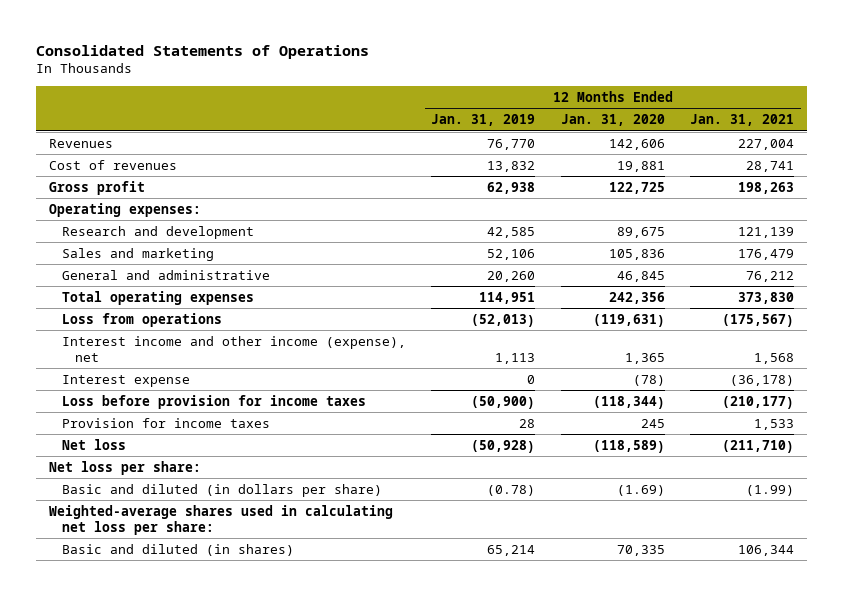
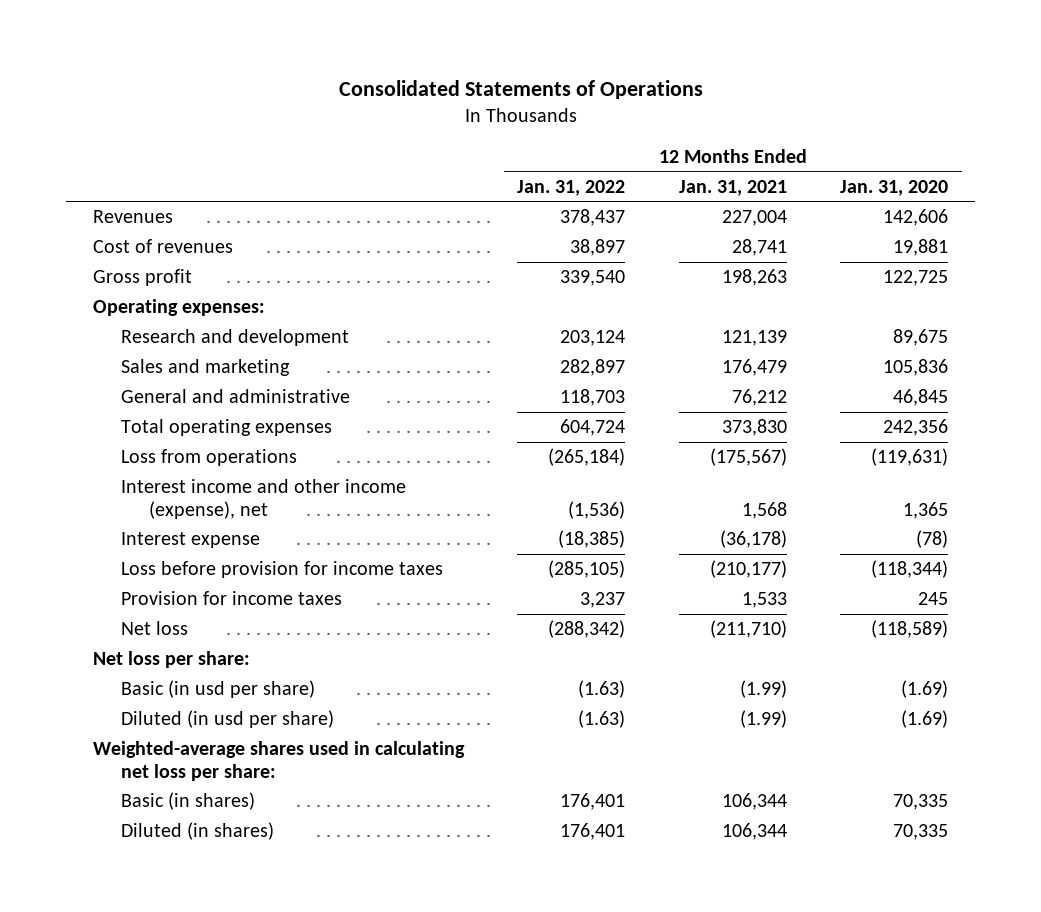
- | 12 Months Ended Jan. 31, 2019 | 12 Months Ended Jan. 31, 2020 | 12 Months Ended Jan. 31, 2021
+ | 12 Months Ended Jan. 31, 2022 | 12 Months Ended Jan. 31, 2021 | 12 Months Ended Jan. 31, 2020
- Basic and diluted (in dollars per share) | (0.78) | (1.69) | (1.99)
+ Basic (in usd per share) | (1.63) | (1.99) | (1.69)
+ Diluted (in usd per share) | (1.63) | (1.99) | (1.69)
- Basic and diluted (in shares) | 65,214 | 70,335 | 106,344
+ Basic (in shares) | 176,401 | 106,344 | 70,335
+ Diluted (in shares) | 176,401 | 106,344 | 70,335

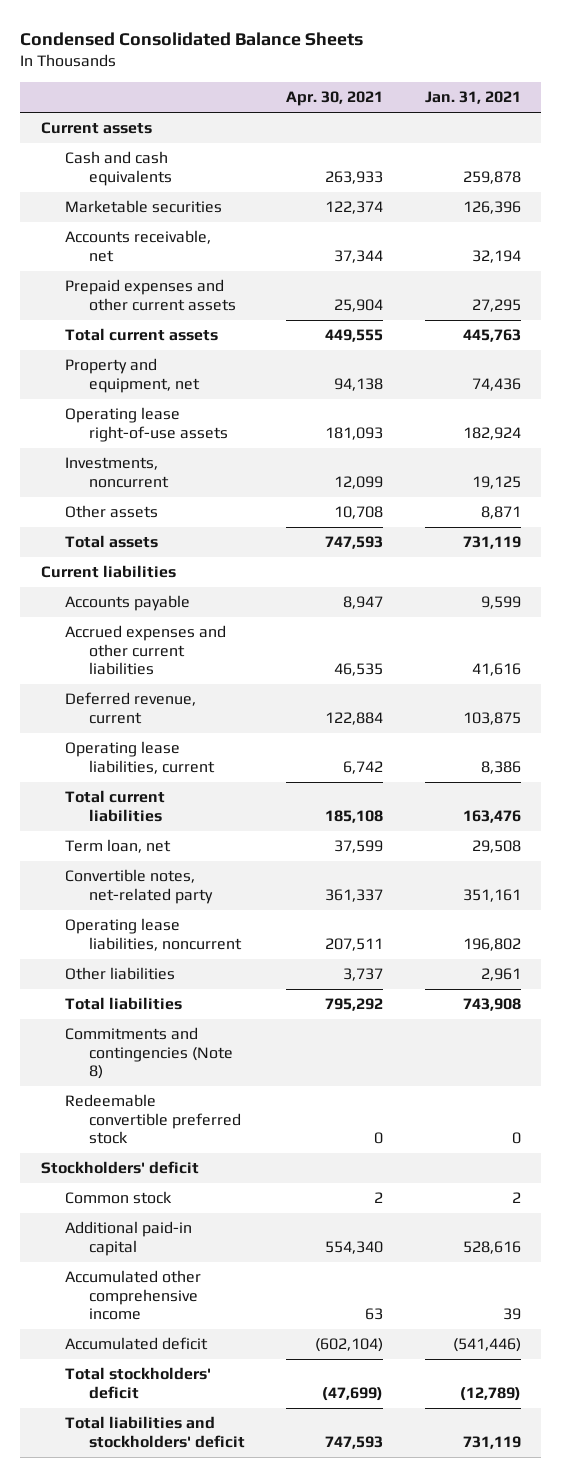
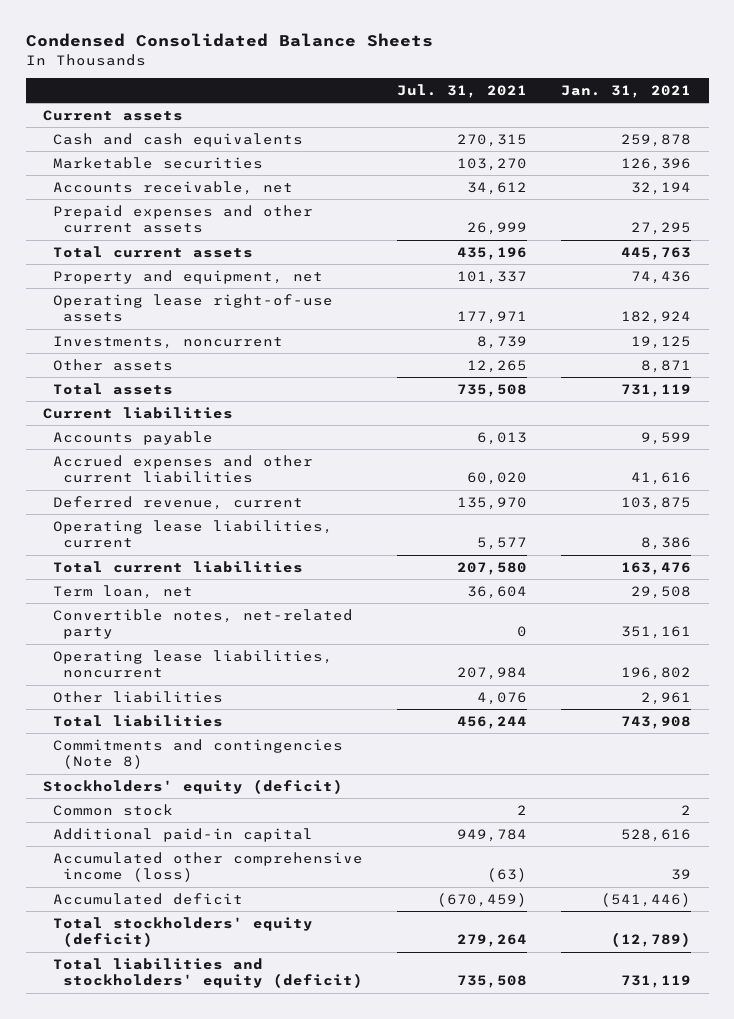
- | Apr. 30, 2021 | Jan. 31, 2021
+ | Jul. 31, 2021 | Jan. 31, 2021
- Redeemable convertible preferred stock | 0 | 0
- Stockholders' deficit
+ Stockholders' equity (deficit)
- Accumulated other comprehensive income | 63 | 39
+ Accumulated other comprehensive income (loss) | (63) | 39
- Total stockholders' deficit | (47,699) | (12,789)
- Total liabilities and stockholders' deficit | 747,593 | 731,119
+ Total stockholders' equity (deficit) | 279,264 | (12,789)
+ Total liabilities and stockholders' equity (deficit) | 735,508 | 731,119

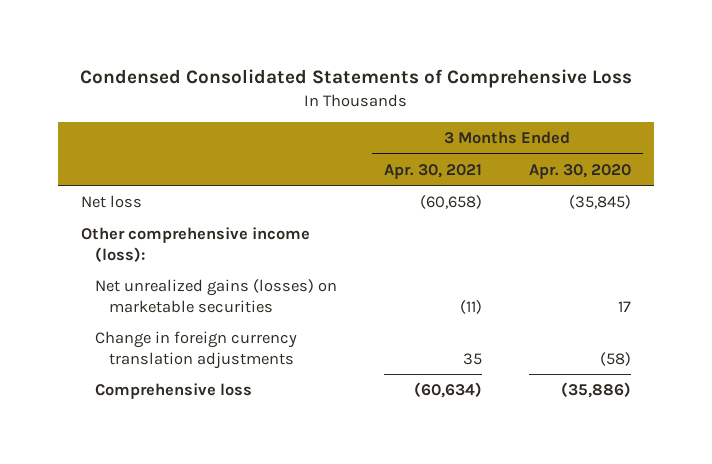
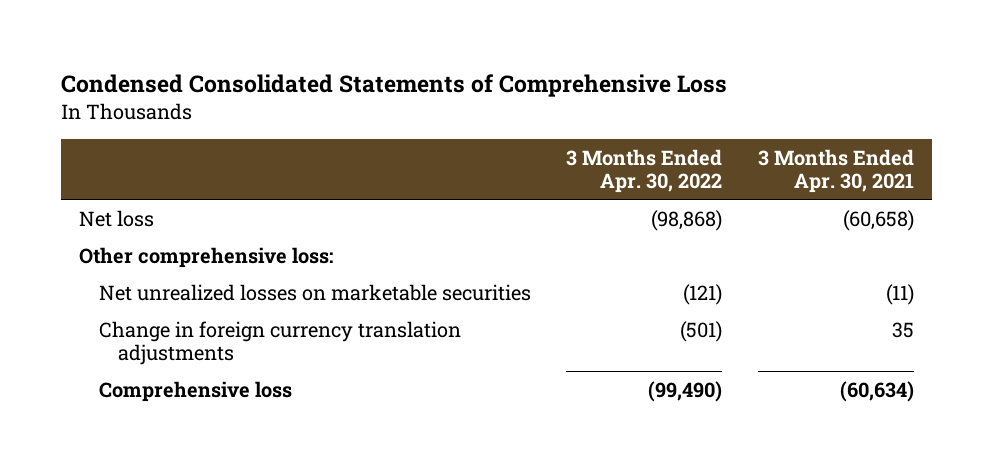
- | 3 Months Ended Apr. 30, 2021 | 3 Months Ended Apr. 30, 2020
+ | 3 Months Ended Apr. 30, 2022 | 3 Months Ended Apr. 30, 2021
- Other comprehensive income (loss):
- Net unrealized gains (losses) on marketable securities | (11) | 17
+ Other comprehensive loss:
+ Net unrealized losses on marketable securities | (121) | (11)

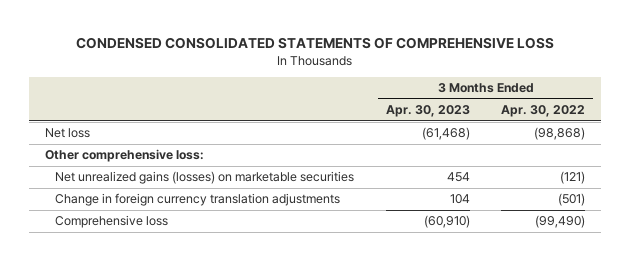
- Condensed Consolidated Statements of Comprehensive Loss
+ CONDENSED CONSOLIDATED STATEMENTS OF COMPREHENSIVE LOSS
- | 3 Months Ended Apr. 30, 2022 | 3 Months Ended Apr. 30, 2021
+ | 3 Months Ended Apr. 30, 2023 | 3 Months Ended Apr. 30, 2022
- Net unrealized losses on marketable securities | (121) | (11)
+ Net unrealized gains (losses) on marketable securities | 454 | (121)

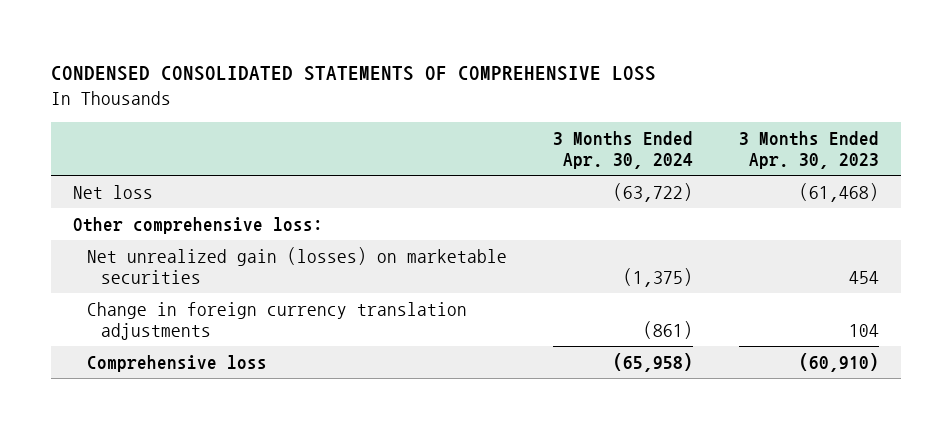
- | 3 Months Ended Apr. 30, 2023 | 3 Months Ended Apr. 30, 2022
+ | 3 Months Ended Apr. 30, 2024 | 3 Months Ended Apr. 30, 2023
- Net unrealized gains (losses) on marketable securities | 454 | (121)
+ Net unrealized gain (losses) on marketable securities | (1,375) | 454

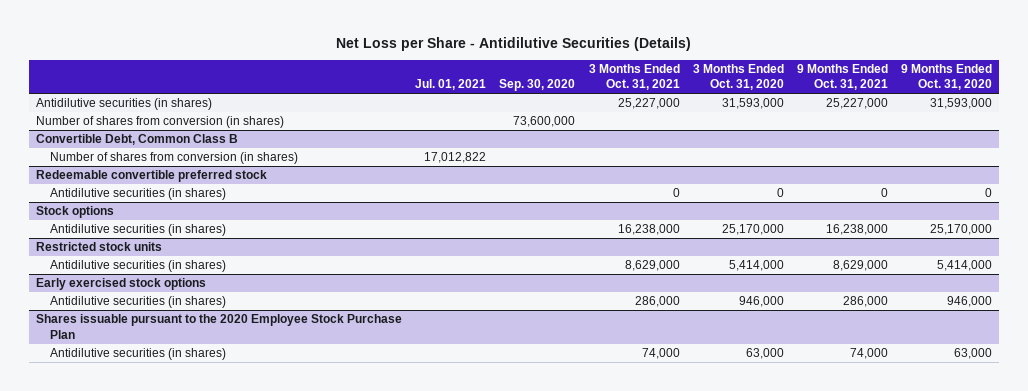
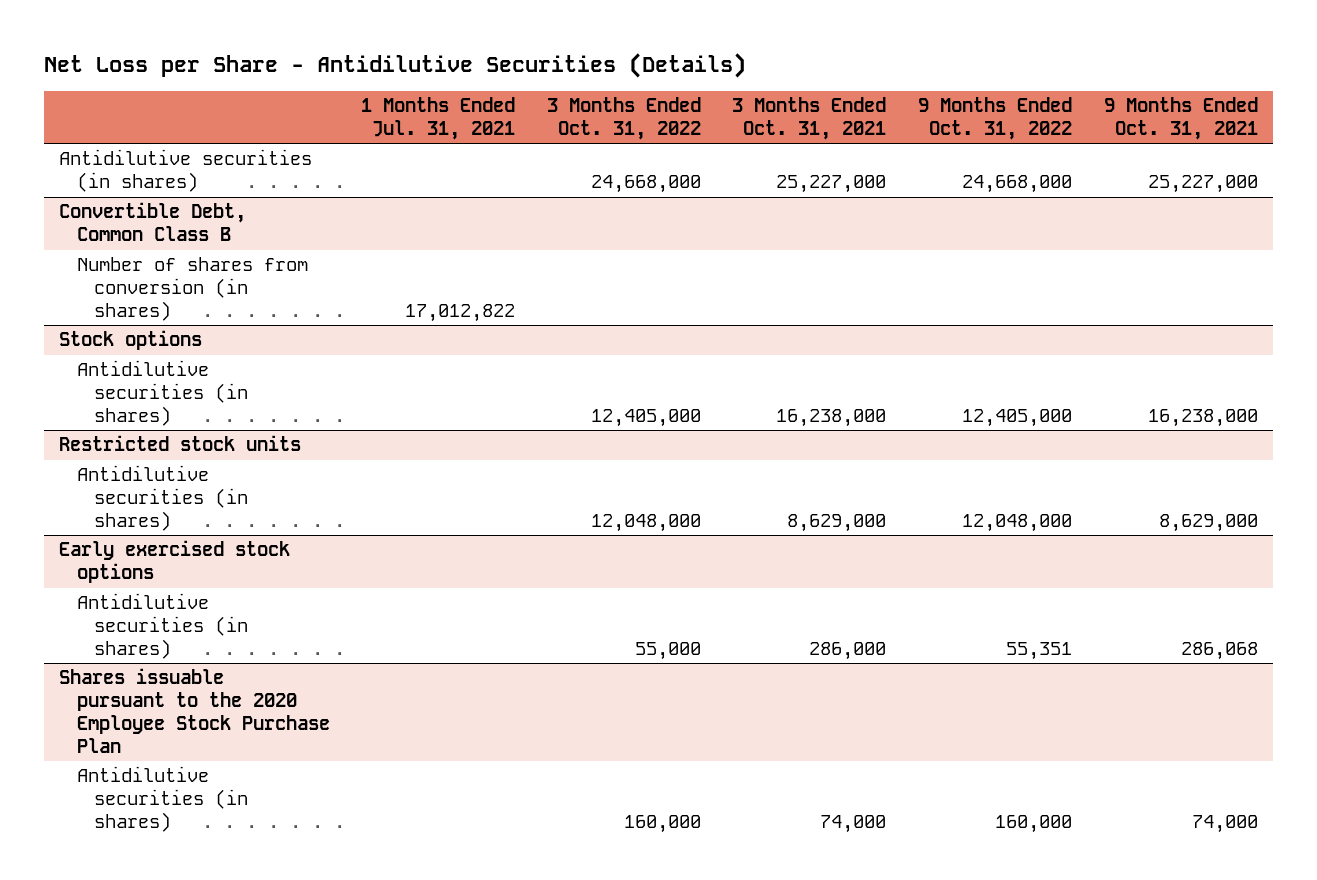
- | Jul. 01, 2021 | Sep. 30, 2020 | 3 Months Ended Oct. 31, 2021 | 3 Months Ended Oct. 31, 2020 | 9 Months Ended Oct. 31, 2021 | 9 Months Ended Oct. 31, 2020
+ | 1 Months Ended Jul. 31, 2021 | 3 Months Ended Oct. 31, 2022 | 3 Months Ended Oct. 31, 2021 | 9 Months Ended Oct. 31, 2022 | 9 Months Ended Oct. 31, 2021
- Number of shares from conversion (in shares) | | 73,600,000 | | | |
- Redeemable convertible preferred stock
- Antidilutive securities (in shares) | | | 0 | 0 | 0 | 0
@ Early exercised stock options
- Antidilutive securities (in shares) | | | 286,000 | 946,000 | 286,000 | 946,000
+ Antidilutive securities (in shares) | | 55,000 | 286,000 | 55,351 | 286,068

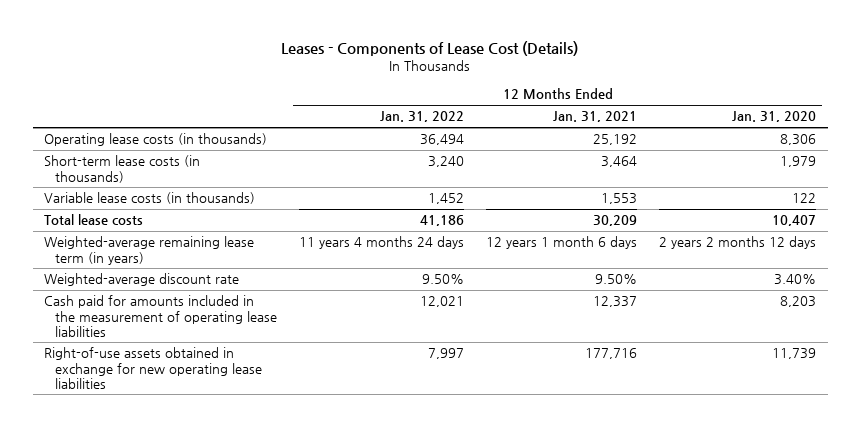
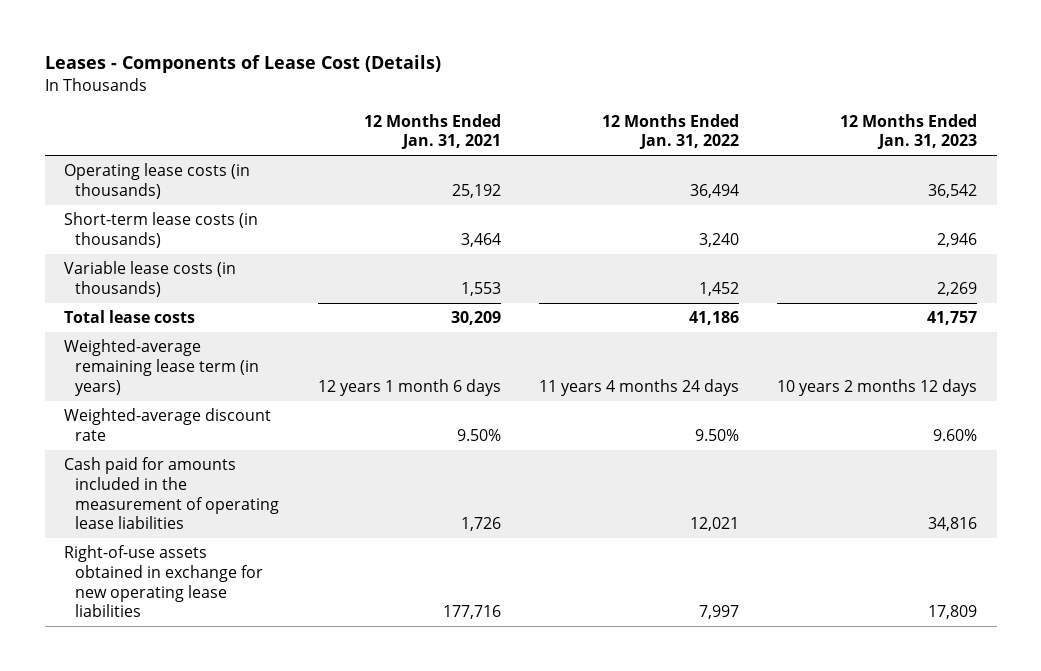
- | 12 Months Ended Jan. 31, 2022 | 12 Months Ended Jan. 31, 2021 | 12 Months Ended Jan. 31, 2020
+ | 12 Months Ended Jan. 31, 2021 | 12 Months Ended Jan. 31, 2022 | 12 Months Ended Jan. 31, 2023
- Cash paid for amounts included in the measurement of operating lease liabilities | 12,021 | 12,337 | 8,203
+ Cash paid for amounts included in the measurement of operating lease liabilities | 1,726 | 12,021 | 34,816

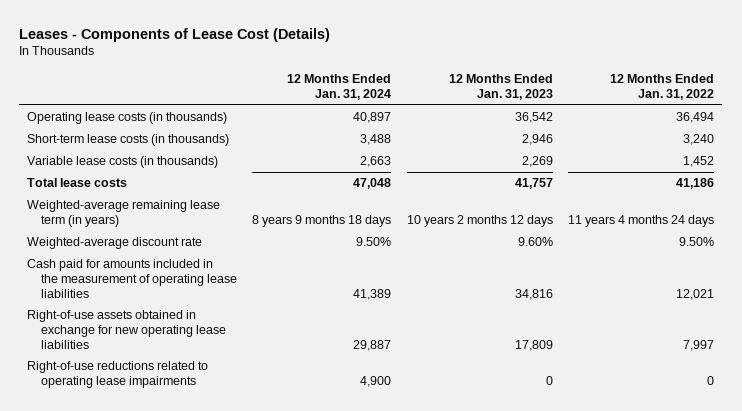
- | 12 Months Ended Jan. 31, 2021 | 12 Months Ended Jan. 31, 2022 | 12 Months Ended Jan. 31, 2023
+ | 12 Months Ended Jan. 31, 2024 | 12 Months Ended Jan. 31, 2023 | 12 Months Ended Jan. 31, 2022
+ Right-of-use reductions related to operating lease impairments | 4,900 | 0 | 0

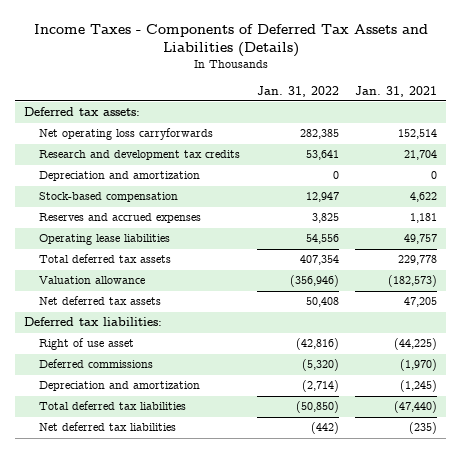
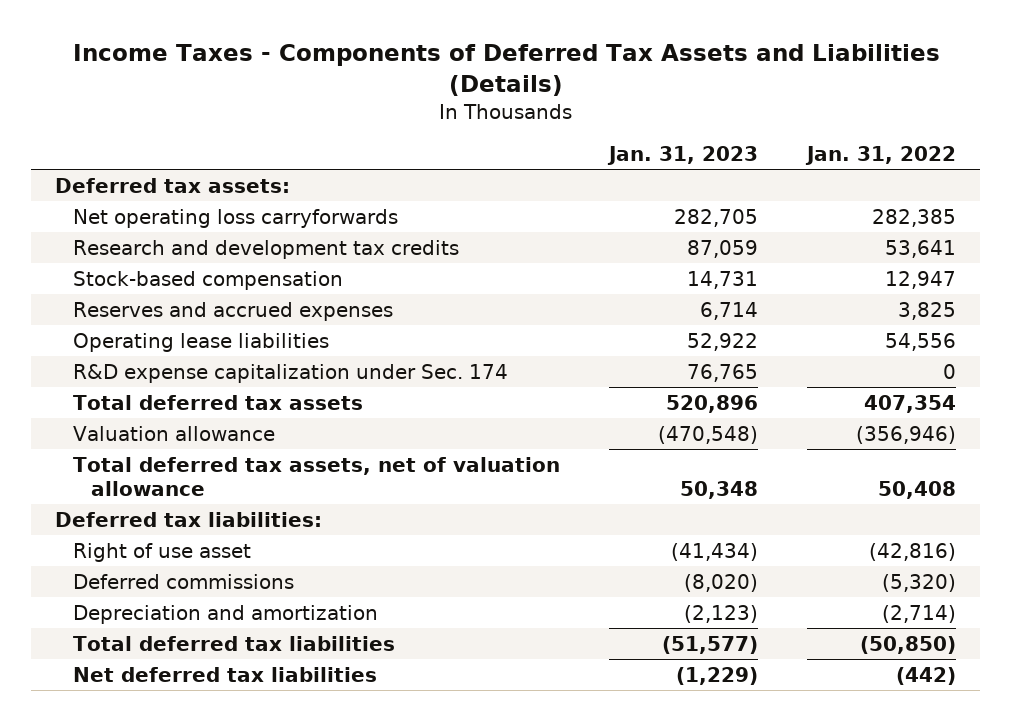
- | Jan. 31, 2022 | Jan. 31, 2021
+ | Jan. 31, 2023 | Jan. 31, 2022
- Depreciation and amortization | 0 | 0
+ R&D expense capitalization under Sec. 174 | 76,765 | 0
- Net deferred tax assets | 50,408 | 47,205
+ Total deferred tax assets, net of valuation allowance | 50,348 | 50,408

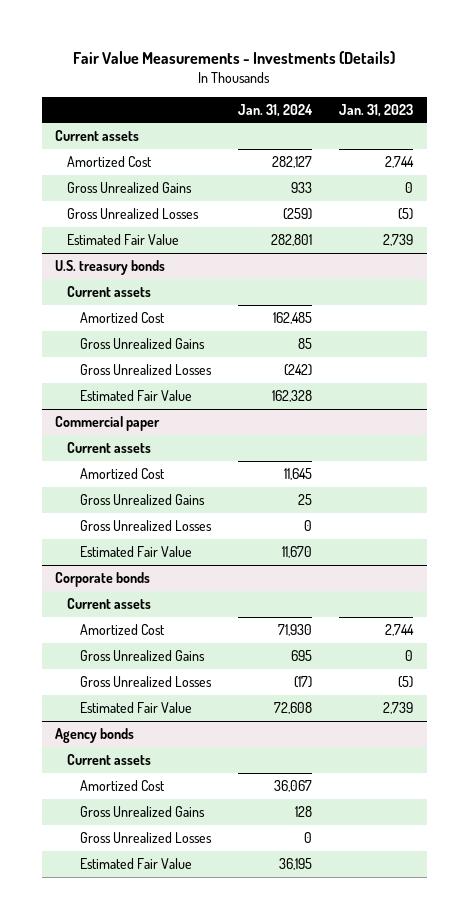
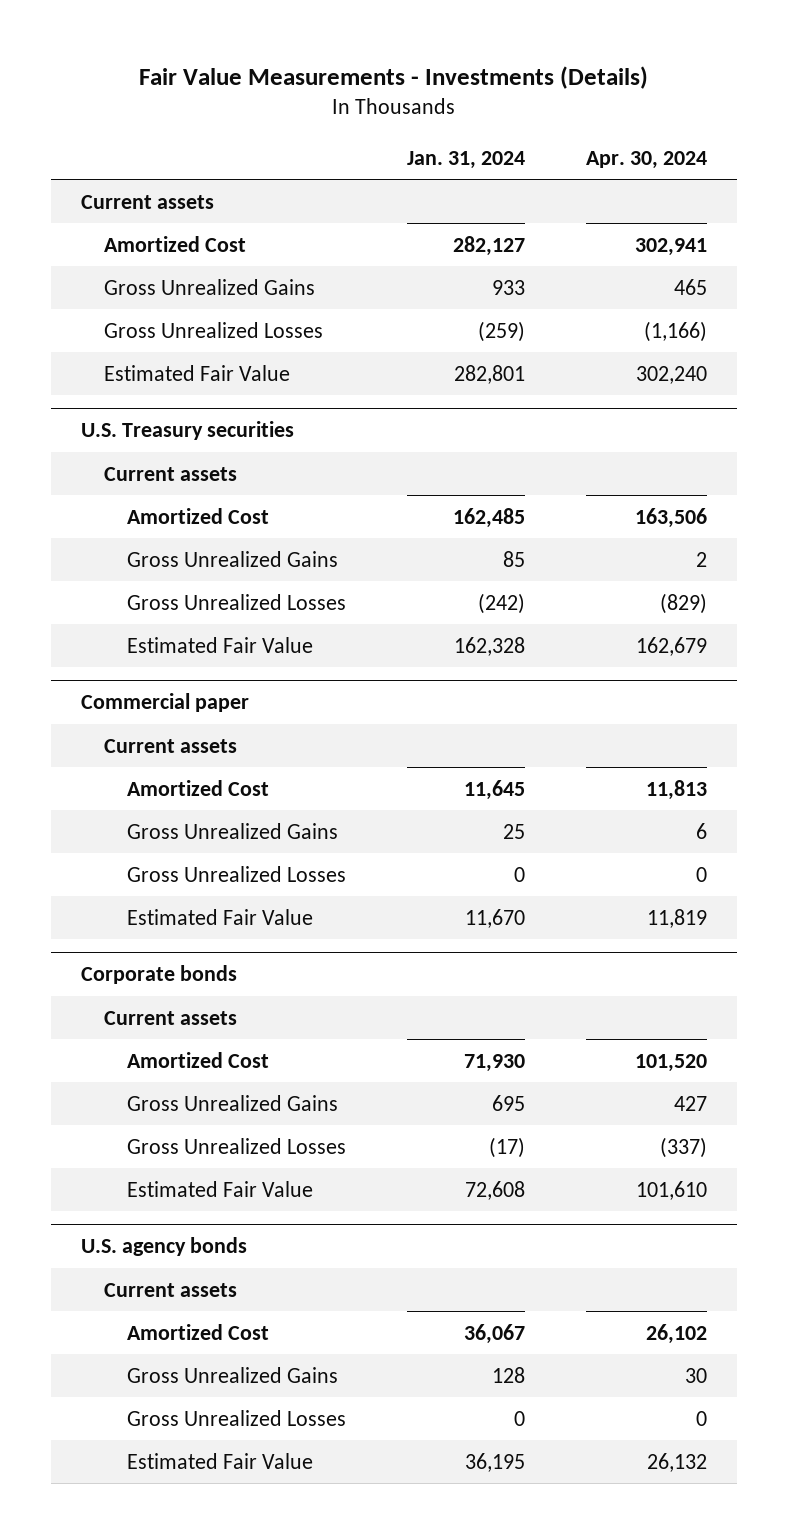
- | Jan. 31, 2024 | Jan. 31, 2023
+ | Jan. 31, 2024 | Apr. 30, 2024
- U.S. treasury bonds
+ U.S. Treasury securities
- Agency bonds
+ U.S. agency bonds

